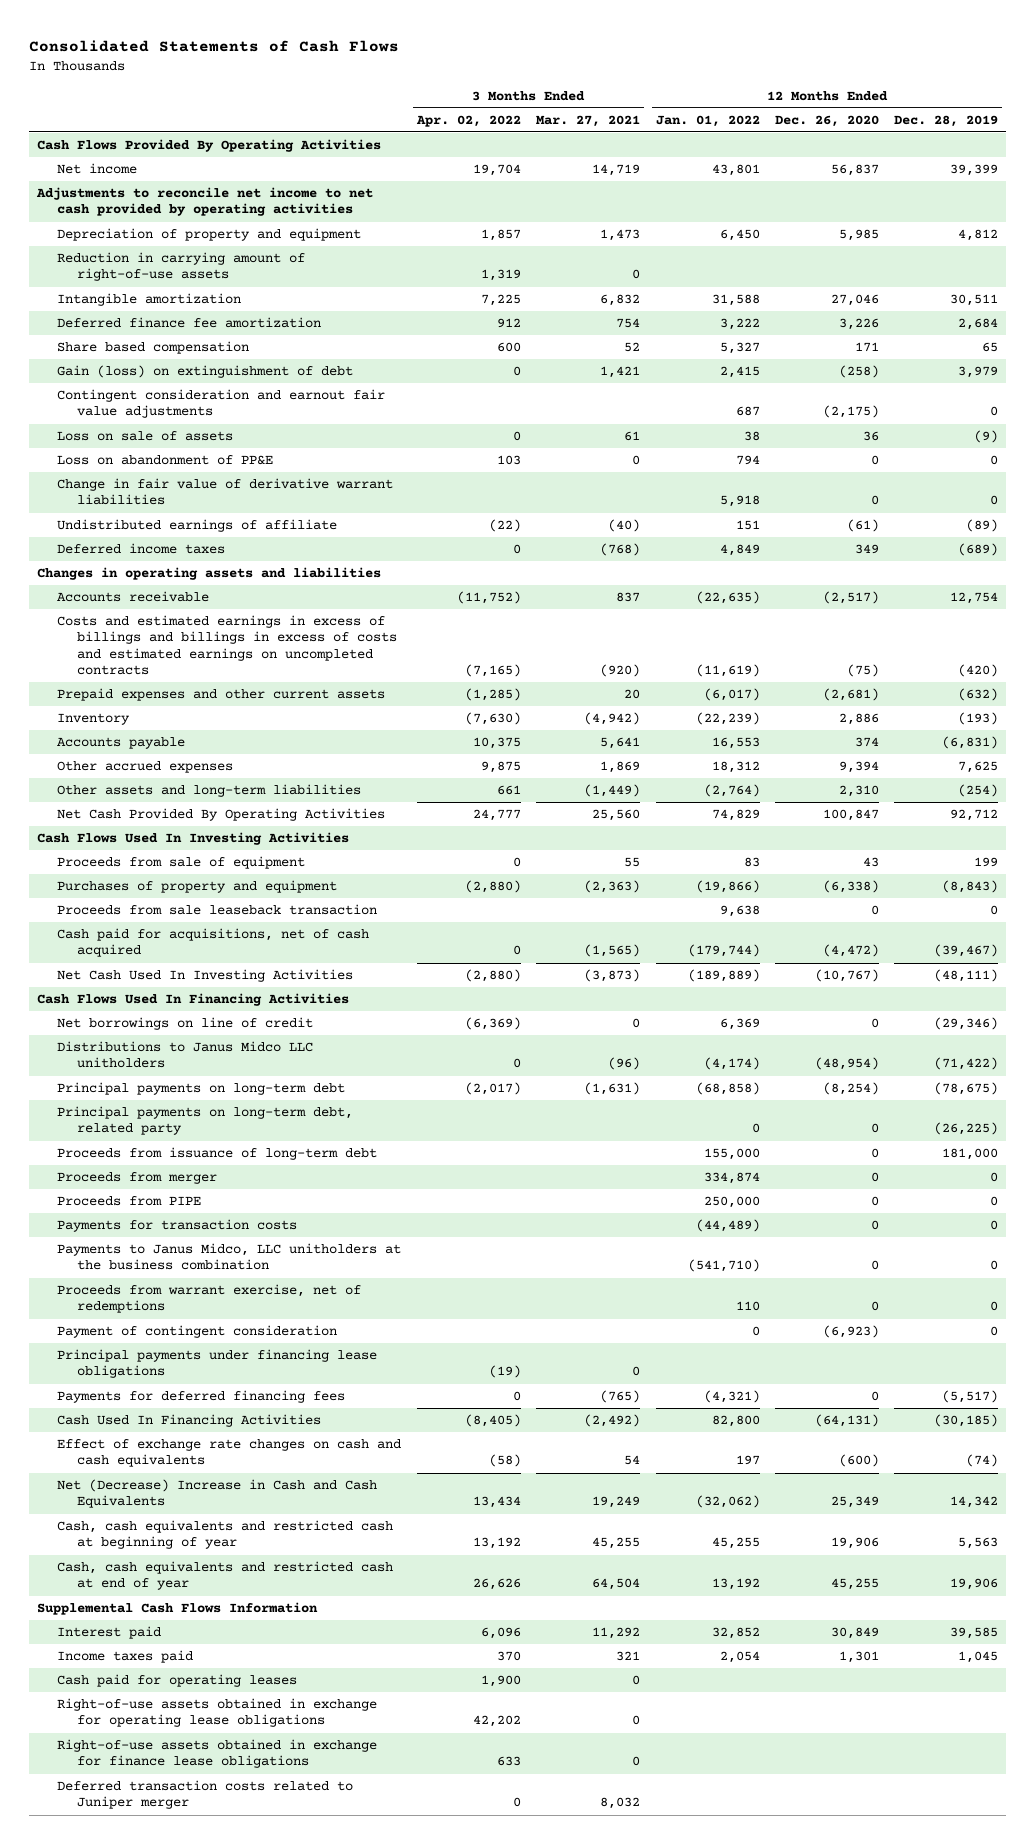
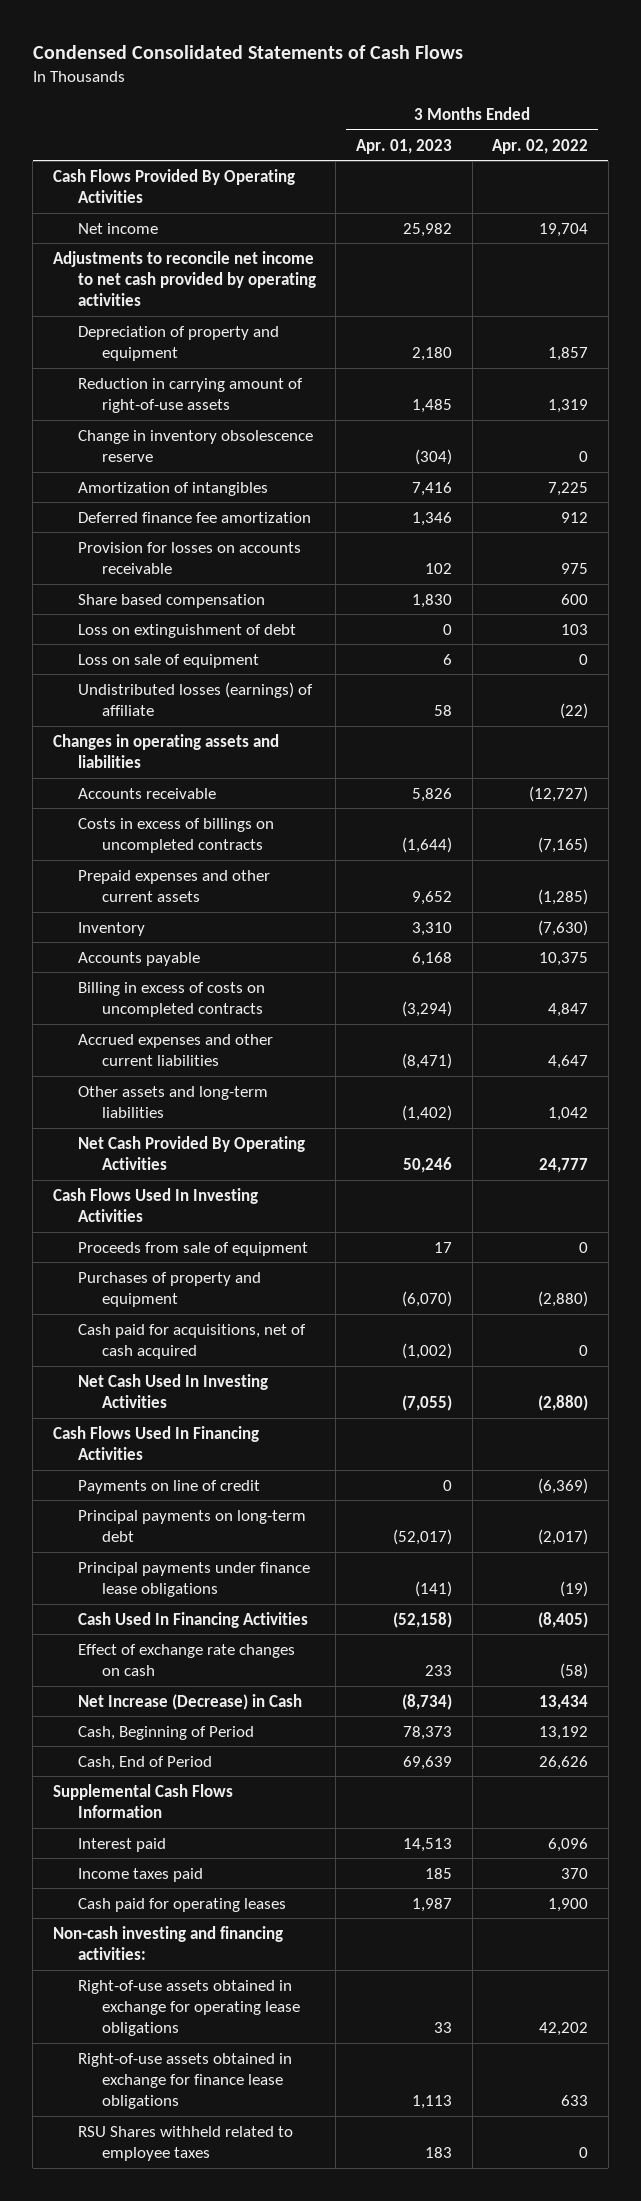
- Consolidated Statements of Cash Flows
+ Condensed Consolidated Statements of Cash Flows
- | 3 Months Ended Apr. 02, 2022 | 3 Months Ended Mar. 27, 2021 | 12 Months Ended Jan. 01, 2022 | 12 Months Ended Dec. 26, 2020 | 12 Months Ended Dec. 28, 2019
+ | 3 Months Ended Apr. 01, 2023 | 3 Months Ended Apr. 02, 2022
- Intangible amortization | 7,225 | 6,832 | 31,588 | 27,046 | 30,511
+ Change in inventory obsolescence reserve | (304) | 0
+ Amortization of intangibles | 7,416 | 7,225
+ Provision for losses on accounts receivable | 102 | 975
- Gain (loss) on extinguishment of debt | 0 | 1,421 | 2,415 | (258) | 3,979
- Contingent consideration and earnout fair value adjustments | | | 687 | (2,175) | 0
- Loss on sale of assets | 0 | 61 | 38 | 36 | (9)
- Loss on abandonment of PP&E | 103 | 0 | 794 | 0 | 0
- Change in fair value of derivative warrant liabilities | | | 5,918 | 0 | 0
- Undistributed earnings of affiliate | (22) | (40) | 151 | (61) | (89)
- Deferred income taxes | 0 | (768) | 4,849 | 349 | (689)
+ Loss on extinguishment of debt | 0 | 103
+ Loss on sale of equipment | 6 | 0
+ Undistributed losses (earnings) of affiliate | 58 | (22)
- Accounts receivable | (11,752) | 837 | (22,635) | (2,517) | 12,754
- Costs and estimated earnings in excess of billings and billings in excess of costs and estimated earnings on uncompleted contracts | (7,165) | (920) | (11,619) | (75) | (420)
+ Accounts receivable | 5,826 | (12,727)
+ Costs in excess of billings on uncompleted contracts | (1,644) | (7,165)
- Other accrued expenses | 9,875 | 1,869 | 18,312 | 9,394 | 7,625
- Other assets and long-term liabilities | 661 | (1,449) | (2,764) | 2,310 | (254)
+ Billing in excess of costs on uncompleted contracts | (3,294) | 4,847
+ Accrued expenses and other current liabilities | (8,471) | 4,647
+ Other assets and long-term liabilities | (1,402) | 1,042
- Proceeds from sale leaseback transaction | | | 9,638 | 0 | 0
- Net borrowings on line of credit | (6,369) | 0 | 6,369 | 0 | (29,346)
- Distributions to Janus Midco LLC unitholders | 0 | (96) | (4,174) | (48,954) | (71,422)
+ Payments on line of credit | 0 | (6,369)
- Principal payments on long-term debt, related party | | | 0 | 0 | (26,225)
- Proceeds from issuance of long-term debt | | | 155,000 | 0 | 181,000
- Proceeds from merger | | | 334,874 | 0 | 0
- Proceeds from PIPE | | | 250,000 | 0 | 0
- Payments for transaction costs | | | (44,489) | 0 | 0
- Payments to Janus Midco, LLC unitholders at the business combination | | | (541,710) | 0 | 0
- Proceeds from warrant exercise, net of redemptions | | | 110 | 0 | 0
- Payment of contingent consideration | | | 0 | (6,923) | 0
- Principal payments under financing lease obligations | (19) | 0 | | |
- Payments for deferred financing fees | 0 | (765) | (4,321) | 0 | (5,517)
+ Principal payments under finance lease obligations | (141) | (19)
- Effect of exchange rate changes on cash and cash equivalents | (58) | 54 | 197 | (600) | (74)
- Net (Decrease) Increase in Cash and Cash Equivalents | 13,434 | 19,249 | (32,062) | 25,349 | 14,342
- Cash, cash equivalents and restricted cash at beginning of year | 13,192 | 45,255 | 45,255 | 19,906 | 5,563
- Cash, cash equivalents and restricted cash at end of year | 26,626 | 64,504 | 13,192 | 45,255 | 19,906
+ Effect of exchange rate changes on cash | 233 | (58)
+ Net Increase (Decrease) in Cash | (8,734) | 13,434
+ Cash, Beginning of Period | 78,373 | 13,192
+ Cash, End of Period | 69,639 | 26,626
+ Non-cash investing and financing activities:
- Deferred transaction costs related to Juniper merger | 0 | 8,032 | | |
+ RSU Shares withheld related to employee taxes | 183 | 0

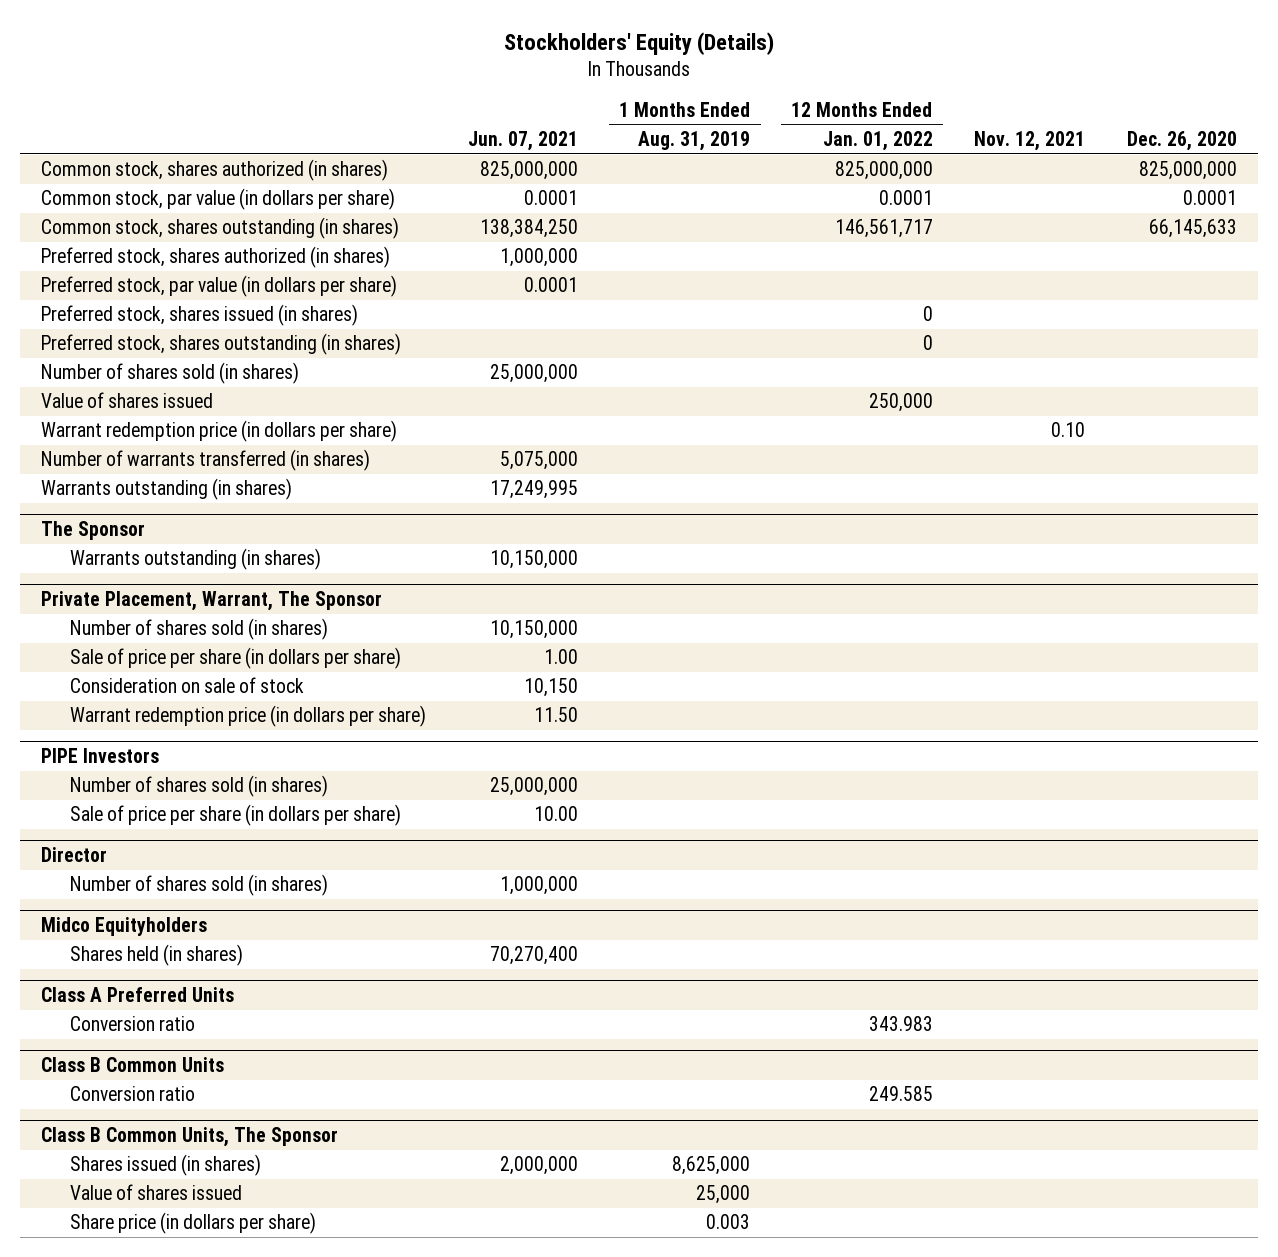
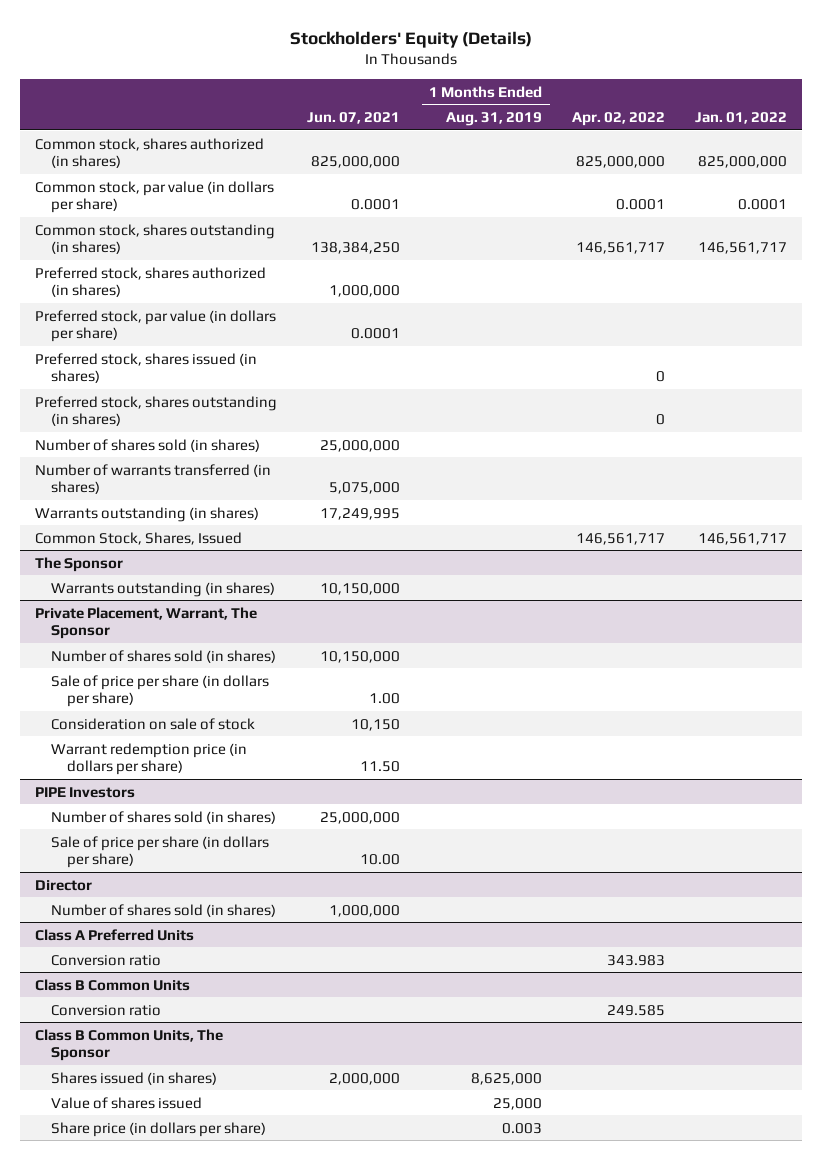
- | Jun. 07, 2021 | 1 Months Ended Aug. 31, 2019 | 12 Months Ended Jan. 01, 2022 | Nov. 12, 2021 | Dec. 26, 2020
+ | Jun. 07, 2021 | 1 Months Ended Aug. 31, 2019 | Apr. 02, 2022 | Jan. 01, 2022
- Value of shares issued | | | 250,000 | |
- Warrant redemption price (in dollars per share) | | | | 0.10 |
+ Common Stock, Shares, Issued | | | 146,561,717 | 146,561,717
- Midco Equityholders
- Shares held (in shares) | 70,270,400 | | | |

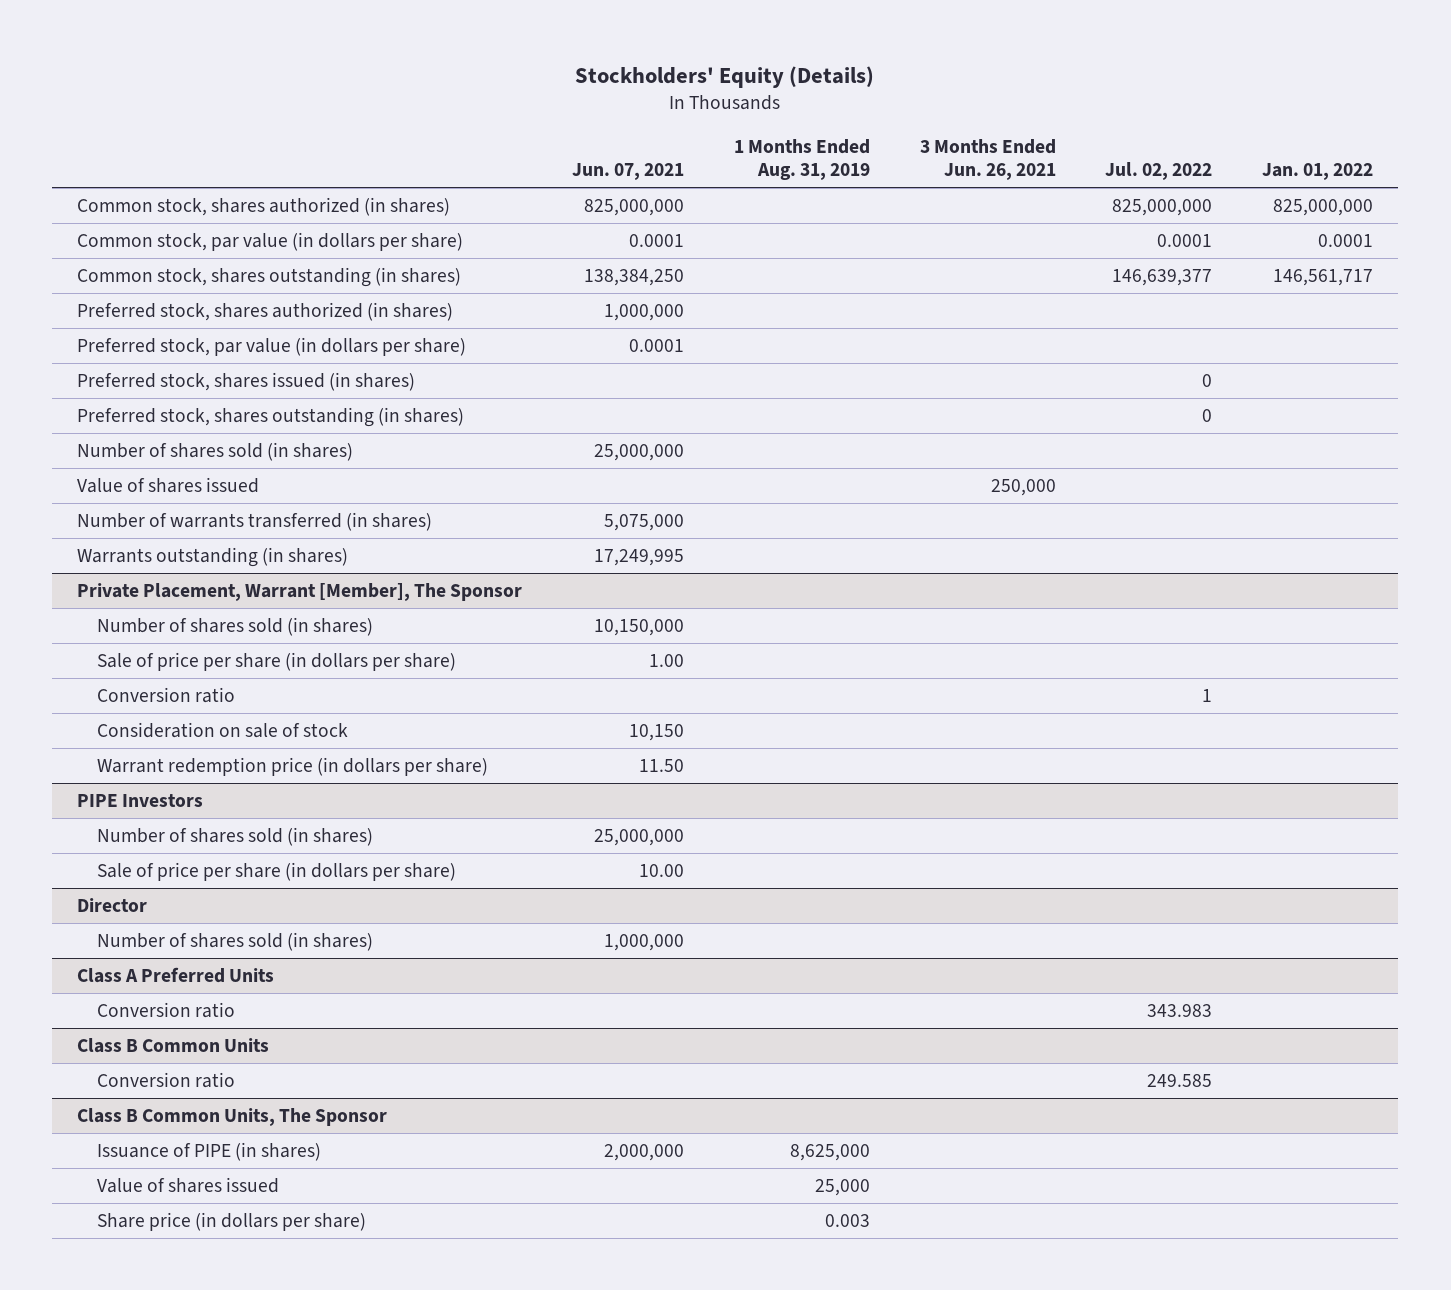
- | Jun. 07, 2021 | 1 Months Ended Aug. 31, 2019 | Apr. 02, 2022 | Jan. 01, 2022
+ | Jun. 07, 2021 | 1 Months Ended Aug. 31, 2019 | 3 Months Ended Jun. 26, 2021 | Jul. 02, 2022 | Jan. 01, 2022
+ Value of shares issued | | | 250,000 | |
- Common Stock, Shares, Issued | | | 146,561,717 | 146,561,717
- The Sponsor
- Warrants outstanding (in shares) | 10,150,000 | | |
- Private Placement, Warrant, The Sponsor
+ Private Placement, Warrant [Member], The Sponsor
+ Conversion ratio | | | | 1 |
@ Class B Common Units, The Sponsor
- Shares issued (in shares) | 2,000,000 | 8,625,000 | |
+ Issuance of PIPE (in shares) | 2,000,000 | 8,625,000 | | |

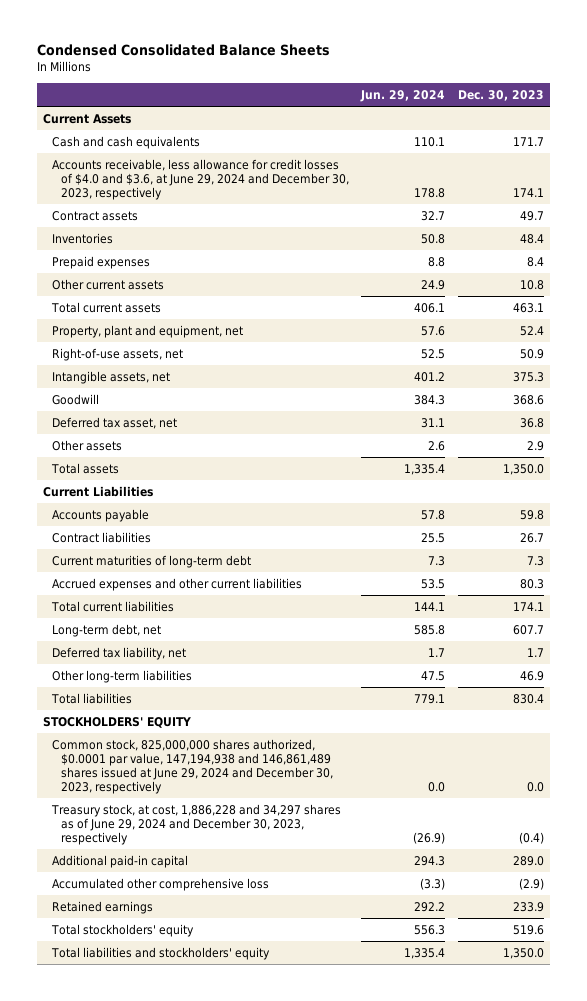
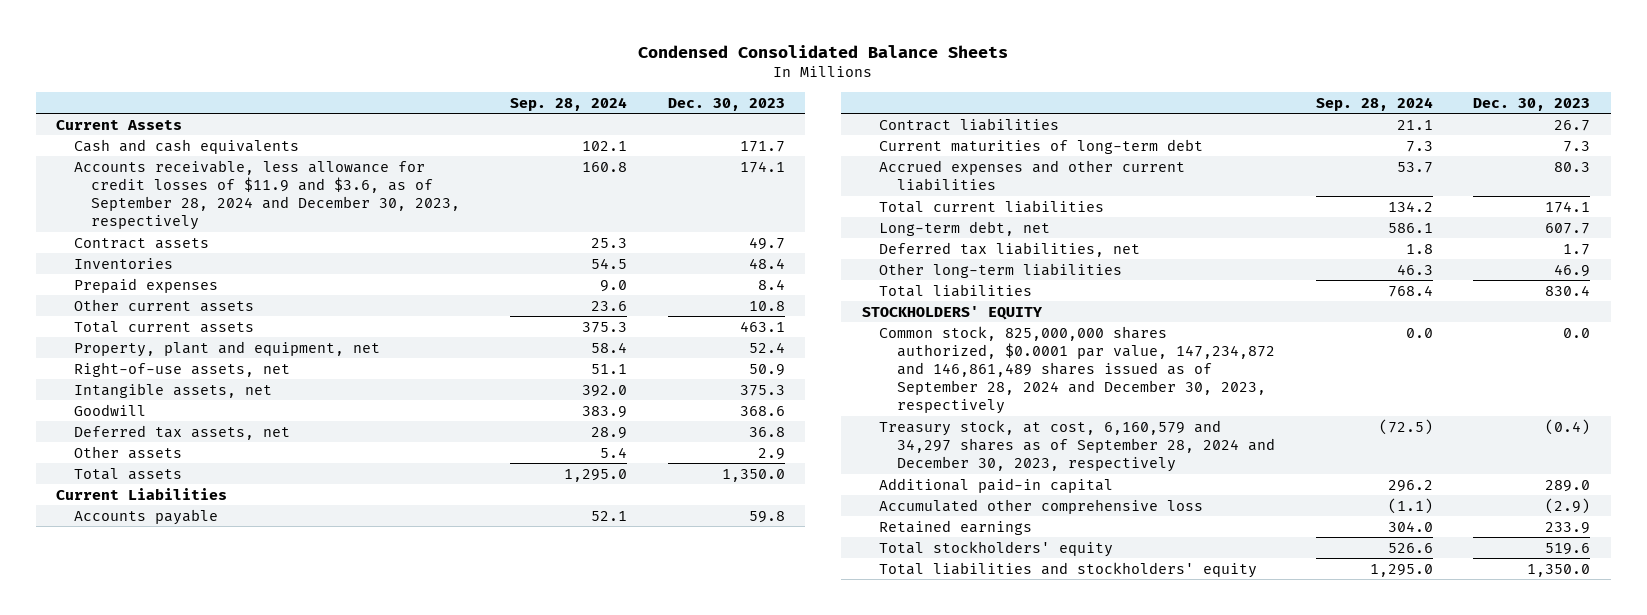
- | Jun. 29, 2024 | Dec. 30, 2023
+ | Sep. 28, 2024 | Dec. 30, 2023
- Accounts receivable, less allowance for credit losses of $4.0 and $3.6, at June 29, 2024 and December 30, 2023, respectively | 178.8 | 174.1
+ Accounts receivable, less allowance for credit losses of $11.9 and $3.6, as of September 28, 2024 and December 30, 2023, respectively | 160.8 | 174.1
- Deferred tax asset, net | 31.1 | 36.8
+ Deferred tax assets, net | 28.9 | 36.8
- Deferred tax liability, net | 1.7 | 1.7
+ Deferred tax liabilities, net | 1.8 | 1.7
- Common stock, 825,000,000 shares authorized, $0.0001 par value, 147,194,938 and 146,861,489 shares issued at June 29, 2024 and December 30, 2023, respectively | 0.0 | 0.0
- Treasury stock, at cost, 1,886,228 and 34,297 shares as of June 29, 2024 and December 30, 2023, respectively | (26.9) | (0.4)
+ Common stock, 825,000,000 shares authorized, $0.0001 par value, 147,234,872 and 146,861,489 shares issued as of September 28, 2024 and December 30, 2023, respectively | 0.0 | 0.0
+ Treasury stock, at cost, 6,160,579 and 34,297 shares as of September 28, 2024 and December 30, 2023, respectively | (72.5) | (0.4)

